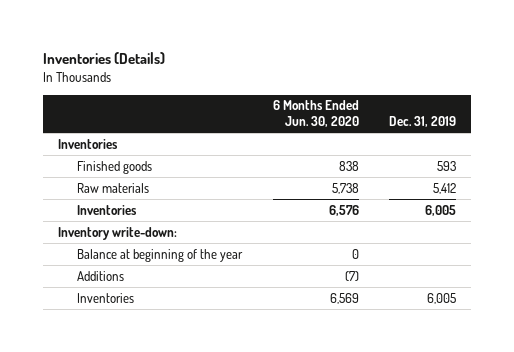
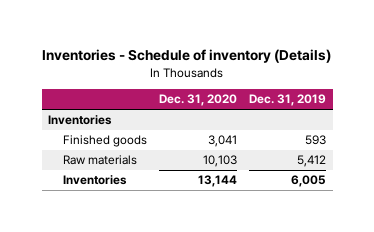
- Inventories (Details)
+ Inventories - Schedule of inventory (Details)
- | 6 Months Ended Jun. 30, 2020 | Dec. 31, 2019
+ | Dec. 31, 2020 | Dec. 31, 2019
- Inventory write-down:
- Balance at beginning of the year | 0 |
- Additions | (7) |
- Inventories | 6,569 | 6,005

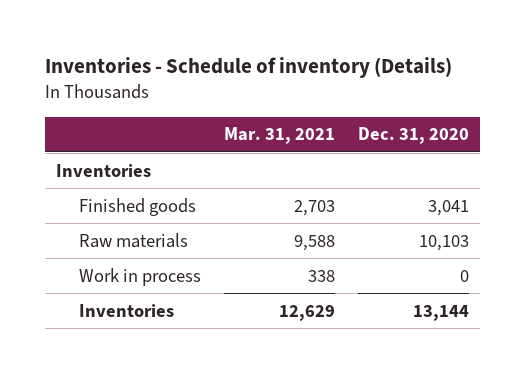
- | Dec. 31, 2020 | Dec. 31, 2019
+ | Mar. 31, 2021 | Dec. 31, 2020
+ Work in process | 338 | 0

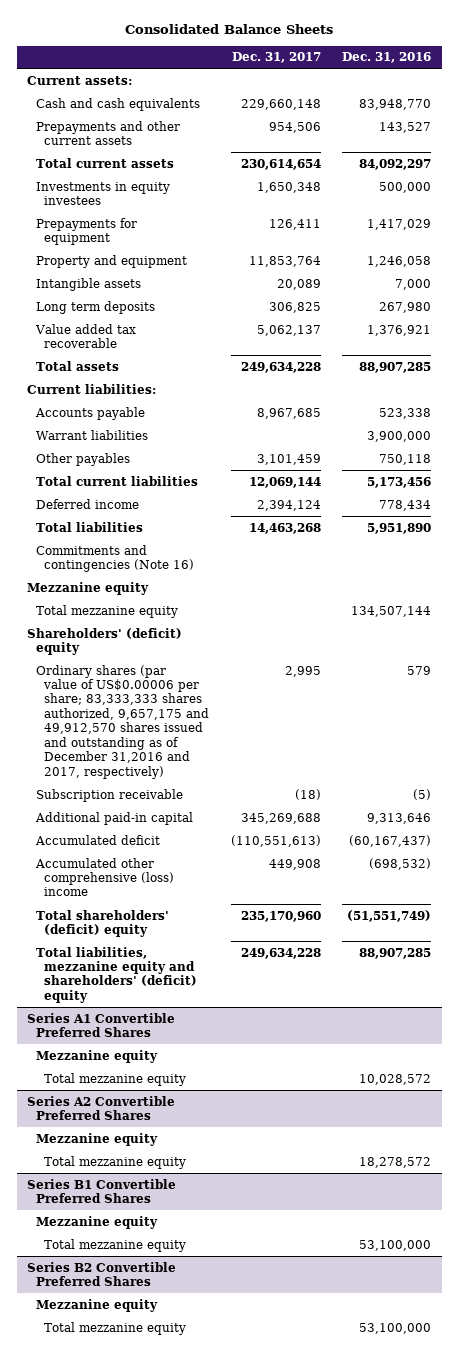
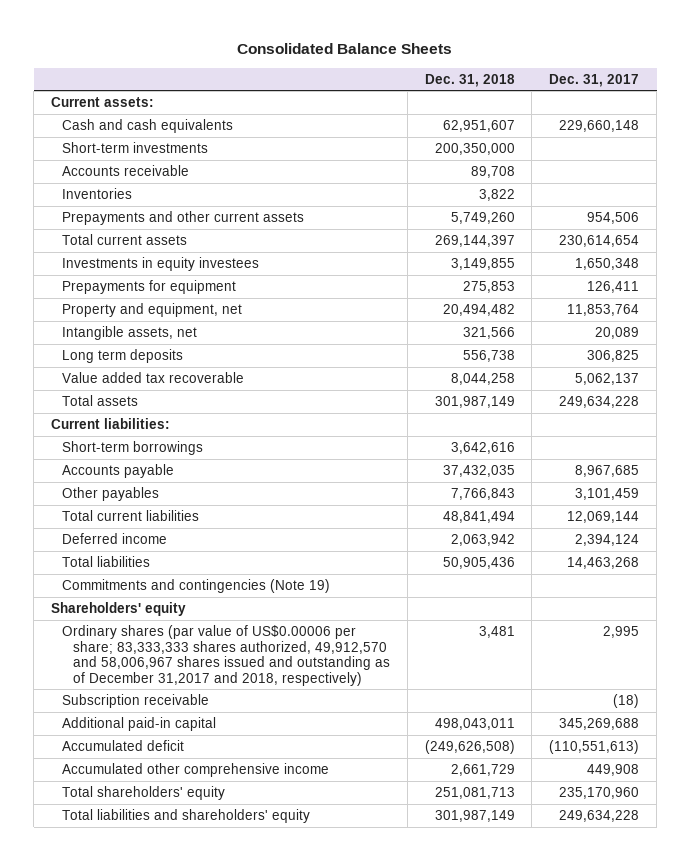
- | Dec. 31, 2017 | Dec. 31, 2016
+ | Dec. 31, 2018 | Dec. 31, 2017
+ Short-term investments | 200,350,000 |
+ Accounts receivable | 89,708 |
+ Inventories | 3,822 |
- Property and equipment | 11,853,764 | 1,246,058
- Intangible assets | 20,089 | 7,000
+ Property and equipment, net | 20,494,482 | 11,853,764
+ Intangible assets, net | 321,566 | 20,089
+ Short-term borrowings | 3,642,616 |
- Warrant liabilities | | 3,900,000
- Commitments and contingencies (Note 16)
- Mezzanine equity
- Total mezzanine equity | | 134,507,144
- Shareholders' (deficit) equity
- Ordinary shares (par value of US$0.00006 per share; 83,333,333 shares authorized, 9,657,175 and 49,912,570 shares issued and outstanding as of December 31,2016 and 2017, respectively) | 2,995 | 579
+ Commitments and contingencies (Note 19)
+ Shareholders' equity
+ Ordinary shares (par value of US$0.00006 per share; 83,333,333 shares authorized, 49,912,570 and 58,006,967 shares issued and outstanding as of December 31,2017 and 2018, respectively) | 3,481 | 2,995
- Accumulated other comprehensive (loss) income | 449,908 | (698,532)
- Total shareholders' (deficit) equity | 235,170,960 | (51,551,749)
- Total liabilities, mezzanine equity and shareholders' (deficit) equity | 249,634,228 | 88,907,285
- Series A1 Convertible Preferred Shares
- Mezzanine equity
- Total mezzanine equity | | 10,028,572
- Series A2 Convertible Preferred Shares
- Mezzanine equity
- Total mezzanine equity | | 18,278,572
- Series B1 Convertible Preferred Shares
- Mezzanine equity
- Total mezzanine equity | | 53,100,000
- Series B2 Convertible Preferred Shares
- Mezzanine equity
- Total mezzanine equity | | 53,100,000
+ Accumulated other comprehensive income | 2,661,729 | 449,908
+ Total shareholders' equity | 251,081,713 | 235,170,960
+ Total liabilities and shareholders' equity | 301,987,149 | 249,634,228

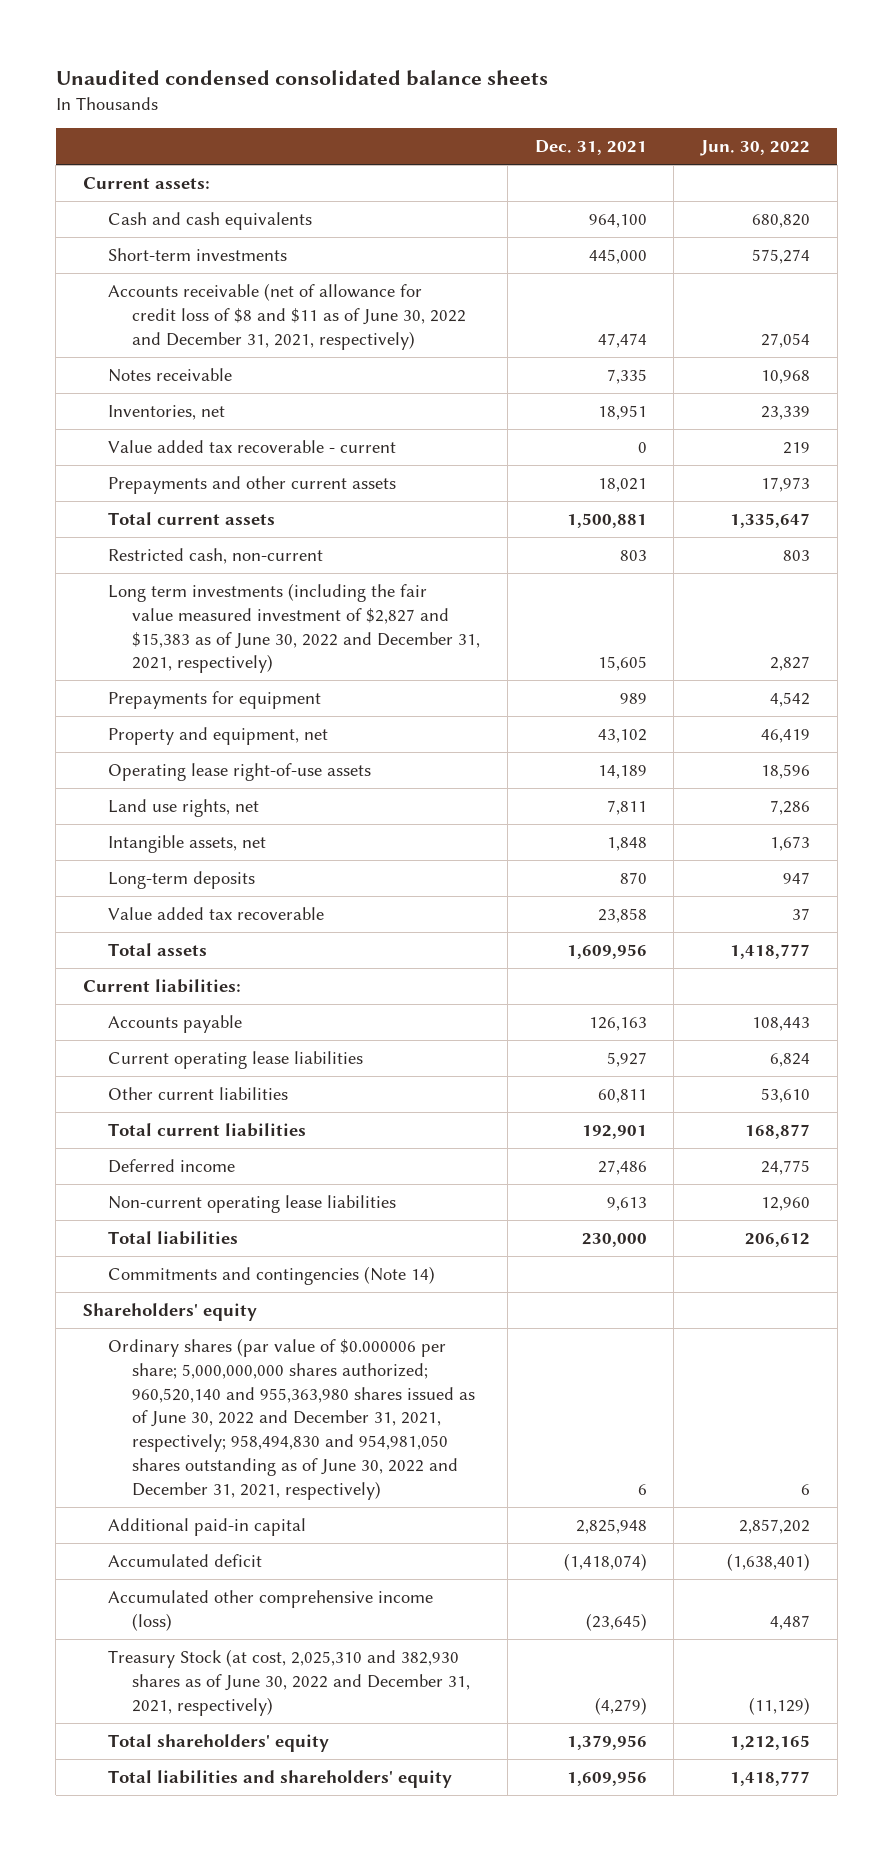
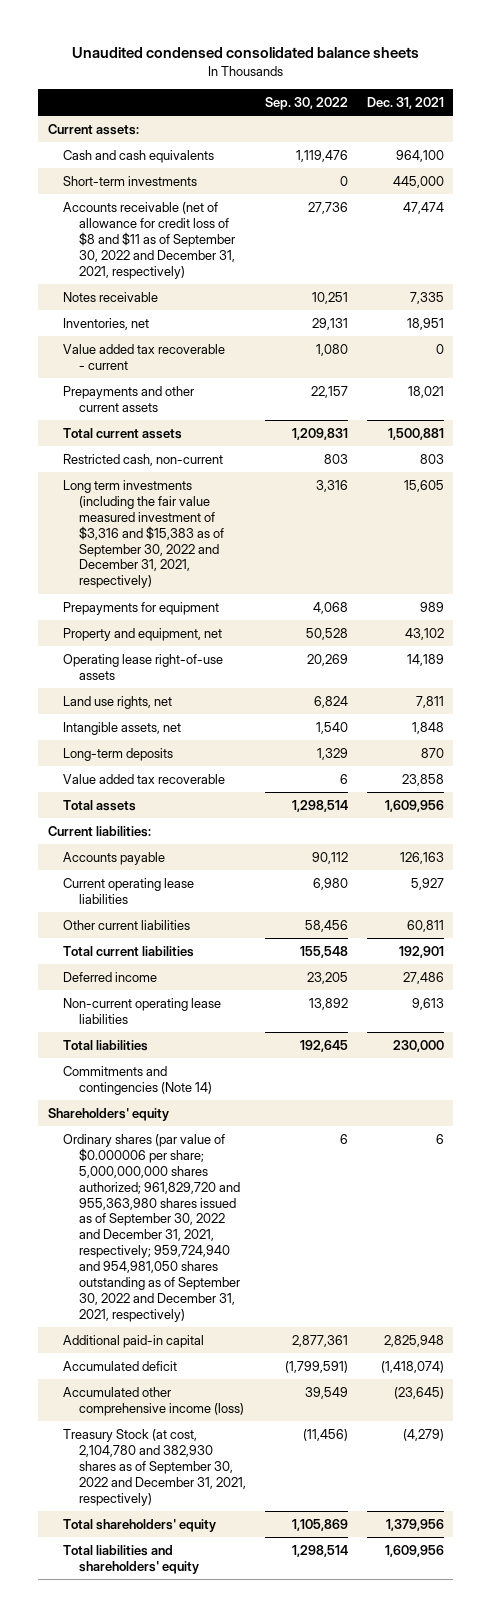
- | Dec. 31, 2021 | Jun. 30, 2022
+ | Sep. 30, 2022 | Dec. 31, 2021
- Accounts receivable (net of allowance for credit loss of $8 and $11 as of June 30, 2022 and December 31, 2021, respectively) | 47,474 | 27,054
+ Accounts receivable (net of allowance for credit loss of $8 and $11 as of September 30, 2022 and December 31, 2021, respectively) | 27,736 | 47,474
- Long term investments (including the fair value measured investment of $2,827 and $15,383 as of June 30, 2022 and December 31, 2021, respectively) | 15,605 | 2,827
+ Long term investments (including the fair value measured investment of $3,316 and $15,383 as of September 30, 2022 and December 31, 2021, respectively) | 3,316 | 15,605
- Ordinary shares (par value of $0.000006 per share; 5,000,000,000 shares authorized; 960,520,140 and 955,363,980 shares issued as of June 30, 2022 and December 31, 2021, respectively; 958,494,830 and 954,981,050 shares outstanding as of June 30, 2022 and December 31, 2021, respectively) | 6 | 6
+ Ordinary shares (par value of $0.000006 per share; 5,000,000,000 shares authorized; 961,829,720 and 955,363,980 shares issued as of September 30, 2022 and December 31, 2021, respectively; 959,724,940 and 954,981,050 shares outstanding as of September 30, 2022 and December 31, 2021, respectively) | 6 | 6
- Treasury Stock (at cost, 2,025,310 and 382,930 shares as of June 30, 2022 and December 31, 2021, respectively) | (4,279) | (11,129)
+ Treasury Stock (at cost, 2,104,780 and 382,930 shares as of September 30, 2022 and December 31, 2021, respectively) | (11,456) | (4,279)

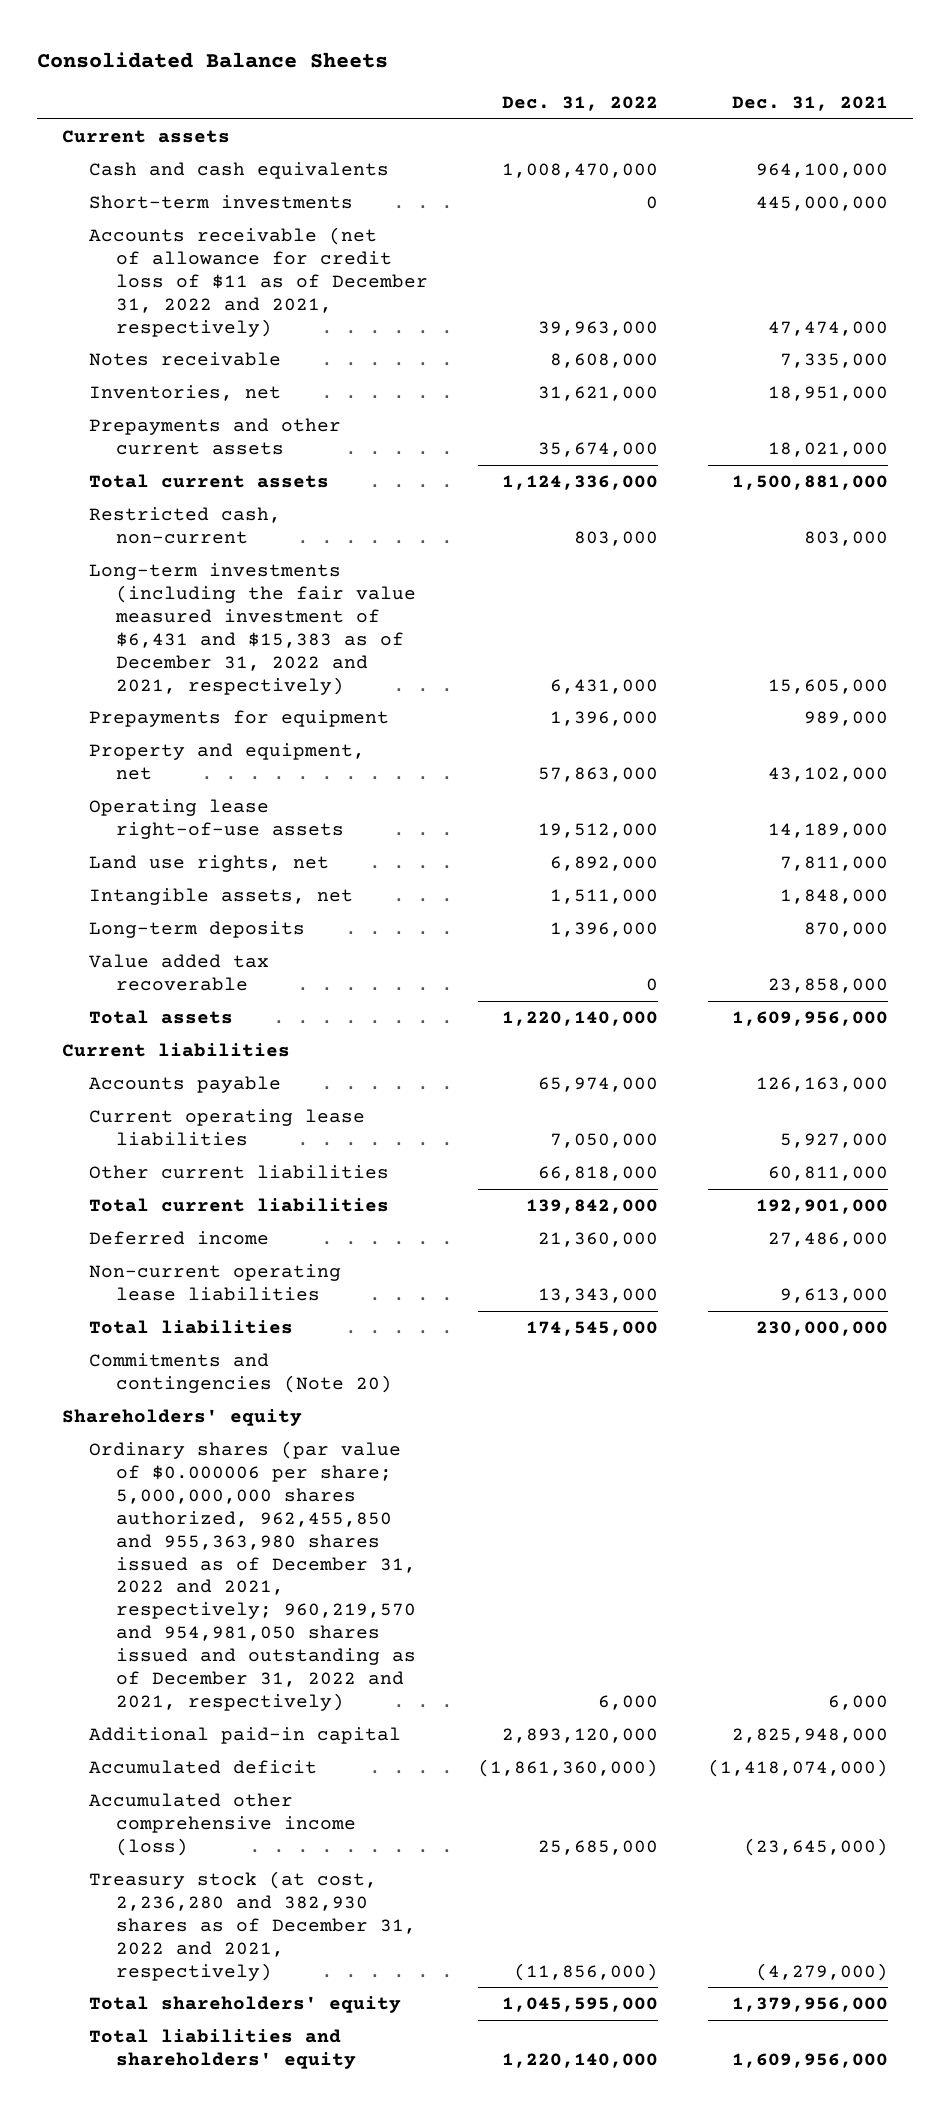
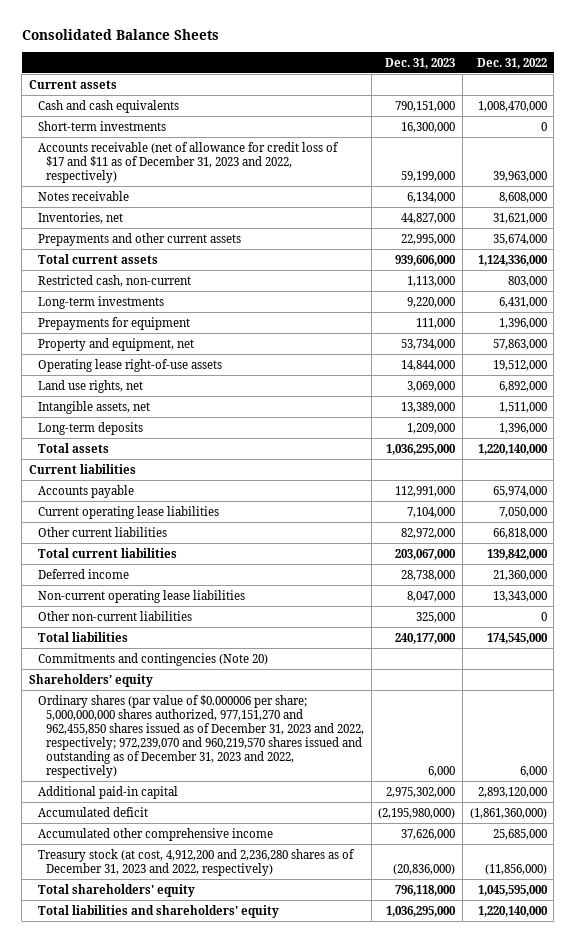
- | Dec. 31, 2022 | Dec. 31, 2021
+ | Dec. 31, 2023 | Dec. 31, 2022
- Accounts receivable (net of allowance for credit loss of $11 as of December 31, 2022 and 2021, respectively) | 39,963,000 | 47,474,000
+ Accounts receivable (net of allowance for credit loss of $17 and $11 as of December 31, 2023 and 2022, respectively) | 59,199,000 | 39,963,000
- Long-term investments (including the fair value measured investment of $6,431 and $15,383 as of December 31, 2022 and 2021, respectively) | 6,431,000 | 15,605,000
+ Long-term investments | 9,220,000 | 6,431,000
- Value added tax recoverable | 0 | 23,858,000
+ Other non-current liabilities | 325,000 | 0
- Ordinary shares (par value of $0.000006 per share; 5,000,000,000 shares authorized, 962,455,850 and 955,363,980 shares issued as of December 31, 2022 and 2021, respectively; 960,219,570 and 954,981,050 shares issued and outstanding as of December 31, 2022 and 2021, respectively) | 6,000 | 6,000
+ Ordinary shares (par value of $0.000006 per share; 5,000,000,000 shares authorized, 977,151,270 and 962,455,850 shares issued as of December 31, 2023 and 2022, respectively; 972,239,070 and 960,219,570 shares issued and outstanding as of December 31, 2023 and 2022, respectively) | 6,000 | 6,000
- Accumulated other comprehensive income (loss) | 25,685,000 | (23,645,000)
- Treasury stock (at cost, 2,236,280 and 382,930 shares as of December 31, 2022 and 2021, respectively) | (11,856,000) | (4,279,000)
+ Accumulated other comprehensive income | 37,626,000 | 25,685,000
+ Treasury stock (at cost, 4,912,200 and 2,236,280 shares as of December 31, 2023 and 2022, respectively) | (20,836,000) | (11,856,000)

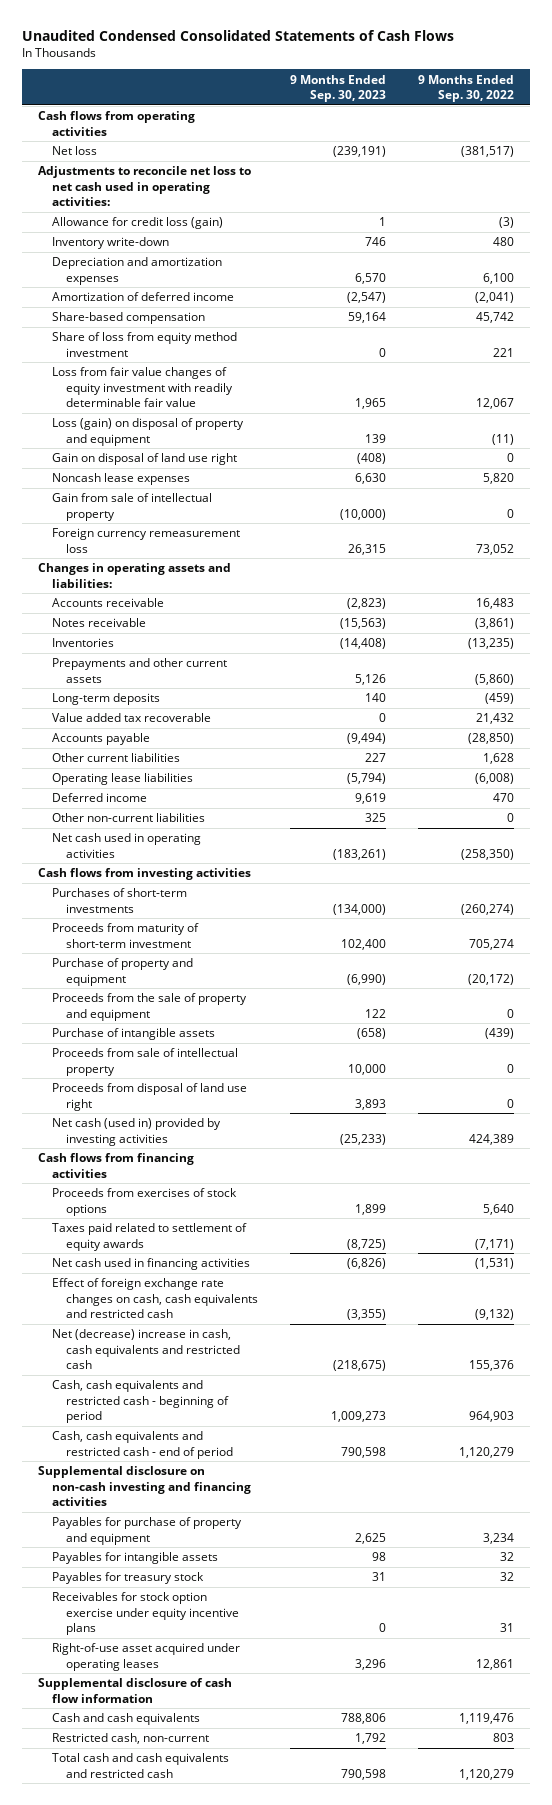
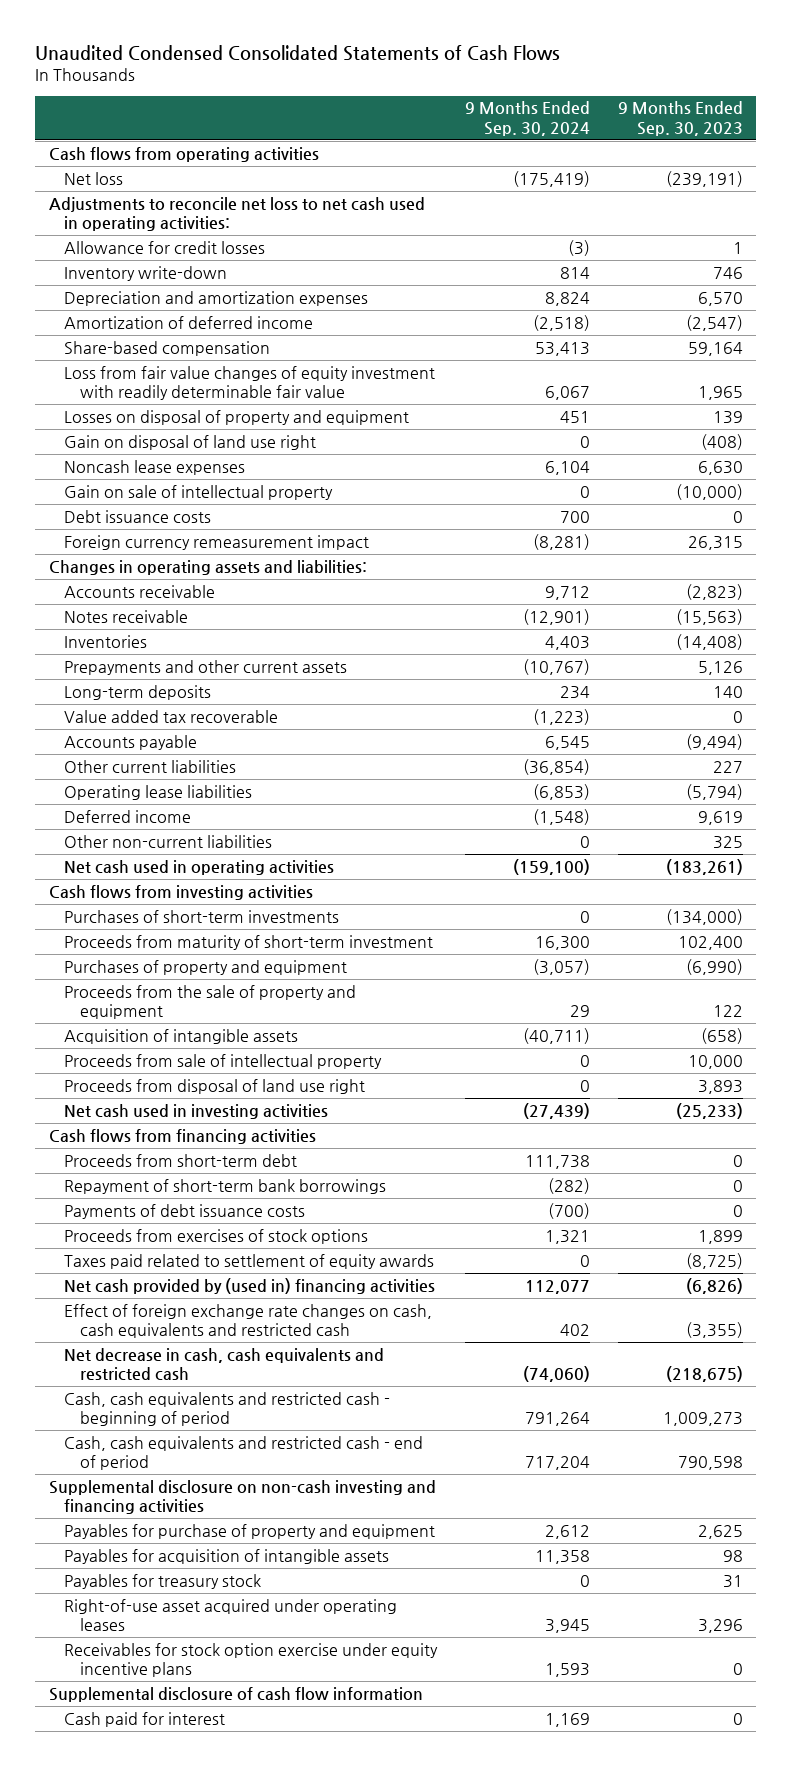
- | 9 Months Ended Sep. 30, 2023 | 9 Months Ended Sep. 30, 2022
+ | 9 Months Ended Sep. 30, 2024 | 9 Months Ended Sep. 30, 2023
- Allowance for credit loss (gain) | 1 | (3)
+ Allowance for credit losses | (3) | 1
- Share of loss from equity method investment | 0 | 221
- Loss (gain) on disposal of property and equipment | 139 | (11)
+ Losses on disposal of property and equipment | 451 | 139
- Gain from sale of intellectual property | (10,000) | 0
- Foreign currency remeasurement loss | 26,315 | 73,052
+ Gain on sale of intellectual property | 0 | (10,000)
+ Debt issuance costs | 700 | 0
+ Foreign currency remeasurement impact | (8,281) | 26,315
- Purchase of property and equipment | (6,990) | (20,172)
+ Purchases of property and equipment | (3,057) | (6,990)
- Purchase of intangible assets | (658) | (439)
+ Acquisition of intangible assets | (40,711) | (658)
- Net cash (used in) provided by investing activities | (25,233) | 424,389
+ Net cash used in investing activities | (27,439) | (25,233)
+ Proceeds from short-term debt | 111,738 | 0
+ Repayment of short-term bank borrowings | (282) | 0
+ Payments of debt issuance costs | (700) | 0
- Net cash used in financing activities | (6,826) | (1,531)
+ Net cash provided by (used in) financing activities | 112,077 | (6,826)
- Net (decrease) increase in cash, cash equivalents and restricted cash | (218,675) | 155,376
+ Net decrease in cash, cash equivalents and restricted cash | (74,060) | (218,675)
- Payables for intangible assets | 98 | 32
+ Payables for acquisition of intangible assets | 11,358 | 98
moved down: Receivables for stock option exercise under equity incentive plans | 1,593 | 0
- Cash and cash equivalents | 788,806 | 1,119,476
- Restricted cash, non-current | 1,792 | 803
- Total cash and cash equivalents and restricted cash | 790,598 | 1,120,279
+ Cash paid for interest | 1,169 | 0

